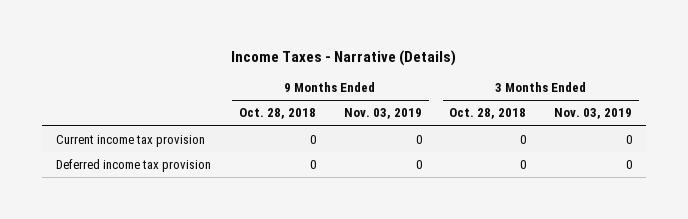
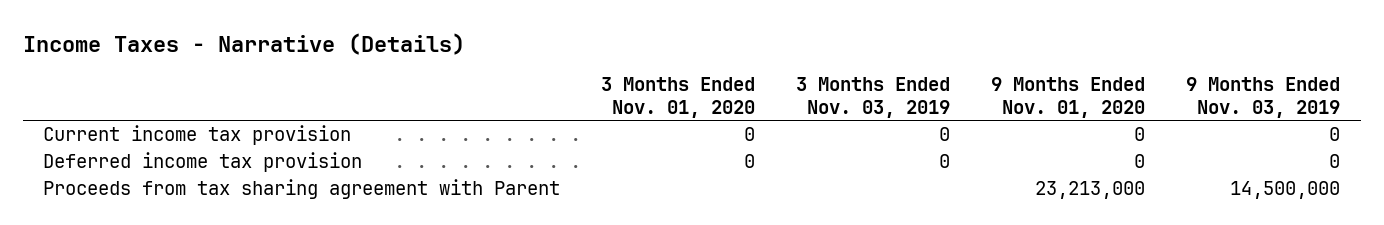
- | 9 Months Ended Oct. 28, 2018 | 9 Months Ended Nov. 03, 2019 | 3 Months Ended Oct. 28, 2018 | 3 Months Ended Nov. 03, 2019
+ | 3 Months Ended Nov. 01, 2020 | 3 Months Ended Nov. 03, 2019 | 9 Months Ended Nov. 01, 2020 | 9 Months Ended Nov. 03, 2019
+ Proceeds from tax sharing agreement with Parent | | | 23,213,000 | 14,500,000

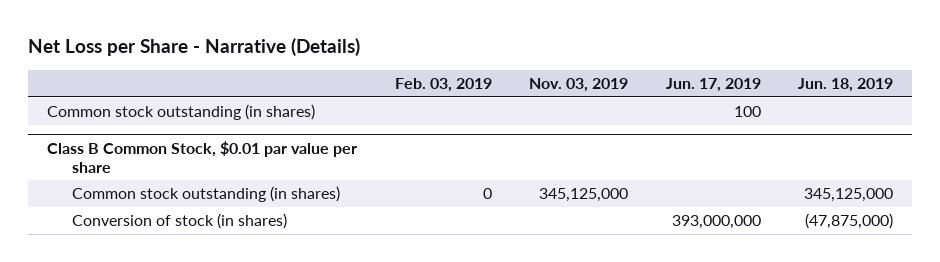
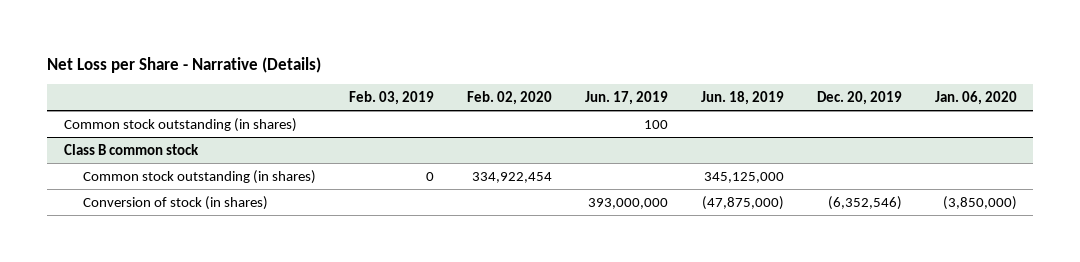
- | Feb. 03, 2019 | Nov. 03, 2019 | Jun. 17, 2019 | Jun. 18, 2019
+ | Feb. 03, 2019 | Feb. 02, 2020 | Jun. 17, 2019 | Jun. 18, 2019 | Dec. 20, 2019 | Jan. 06, 2020
- Class B Common Stock, $0.01 par value per share
+ Class B common stock

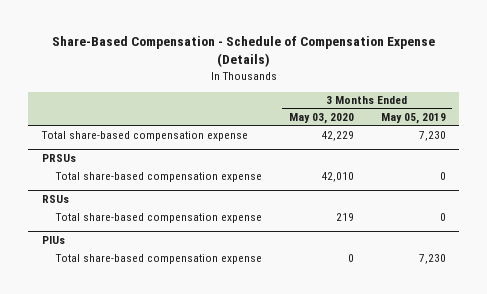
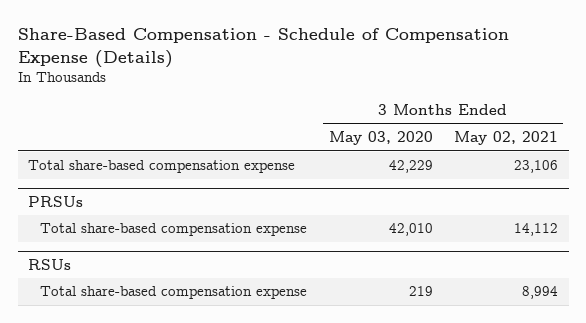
- | 3 Months Ended May 03, 2020 | 3 Months Ended May 05, 2019
+ | 3 Months Ended May 03, 2020 | 3 Months Ended May 02, 2021
- PIUs
- Total share-based compensation expense | 0 | 7,230

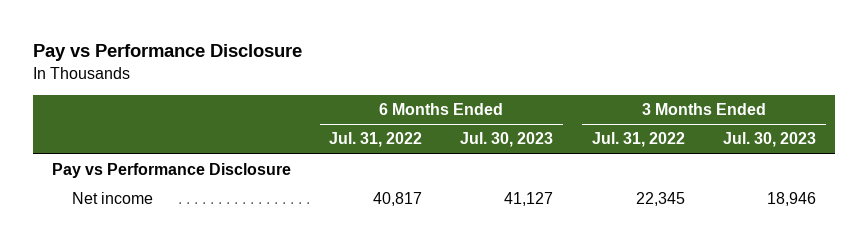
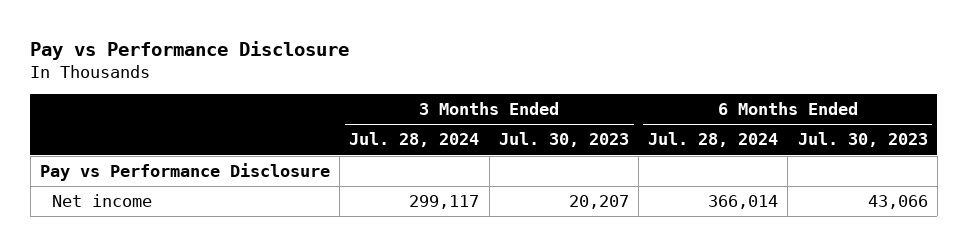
- | 6 Months Ended Jul. 31, 2022 | 6 Months Ended Jul. 30, 2023 | 3 Months Ended Jul. 31, 2022 | 3 Months Ended Jul. 30, 2023
+ | 3 Months Ended Jul. 28, 2024 | 3 Months Ended Jul. 30, 2023 | 6 Months Ended Jul. 28, 2024 | 6 Months Ended Jul. 30, 2023
- Net income | 40,817 | 41,127 | 22,345 | 18,946
+ Net income | 299,117 | 20,207 | 366,014 | 43,066

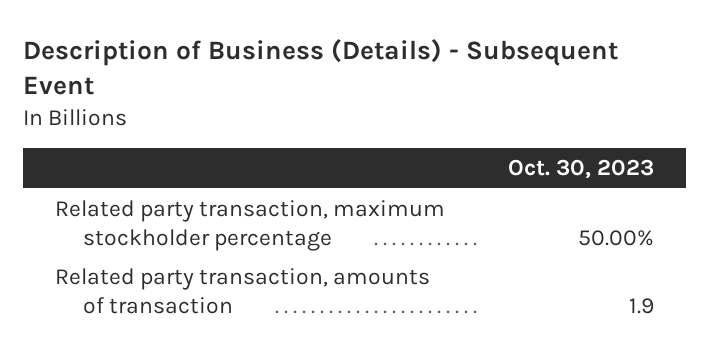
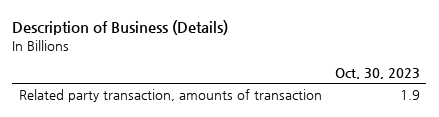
- Description of Business (Details) - Subsequent Event
+ Description of Business (Details)
- Related party transaction, maximum stockholder percentage | 50.00%

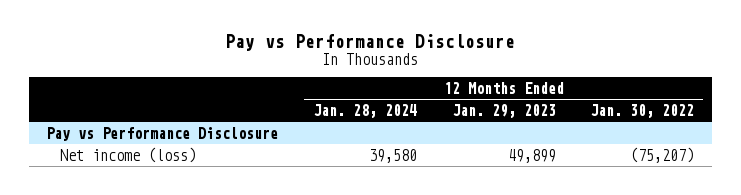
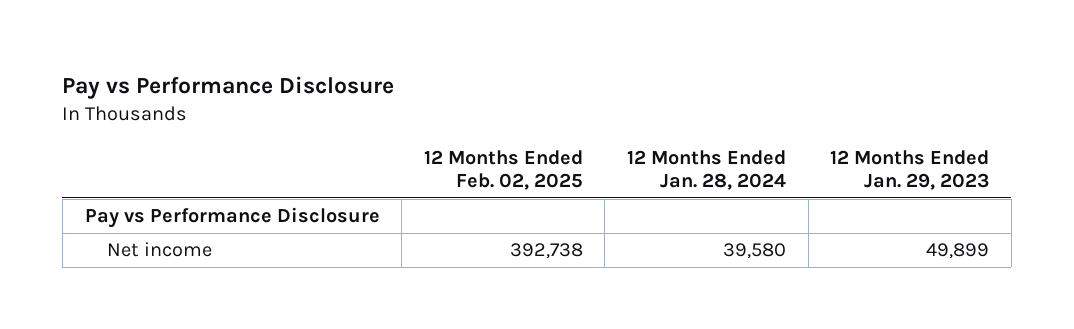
- | 12 Months Ended Jan. 28, 2024 | 12 Months Ended Jan. 29, 2023 | 12 Months Ended Jan. 30, 2022
+ | 12 Months Ended Feb. 02, 2025 | 12 Months Ended Jan. 28, 2024 | 12 Months Ended Jan. 29, 2023
- Net income (loss) | 39,580 | 49,899 | (75,207)
+ Net income | 392,738 | 39,580 | 49,899

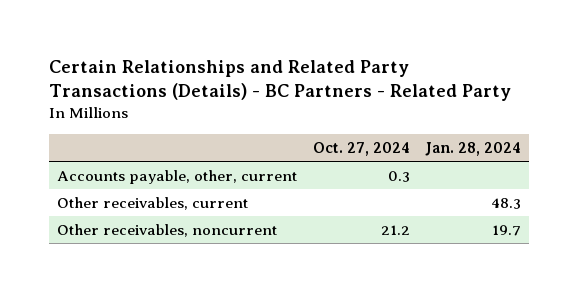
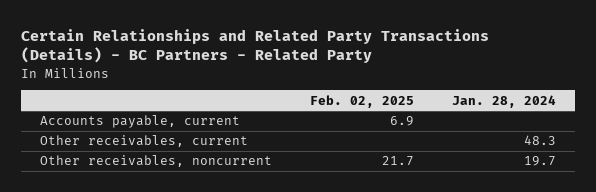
- | Oct. 27, 2024 | Jan. 28, 2024
+ | Feb. 02, 2025 | Jan. 28, 2024
- Accounts payable, other, current | 0.3 |
+ Accounts payable, current | 6.9 |

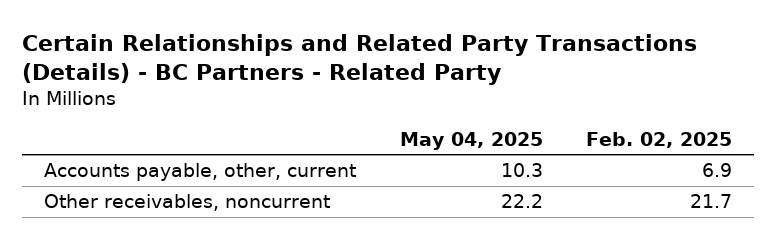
- | Feb. 02, 2025 | Jan. 28, 2024
+ | May 04, 2025 | Feb. 02, 2025
- Accounts payable, current | 6.9 |
- Other receivables, current | | 48.3
+ Accounts payable, other, current | 10.3 | 6.9

